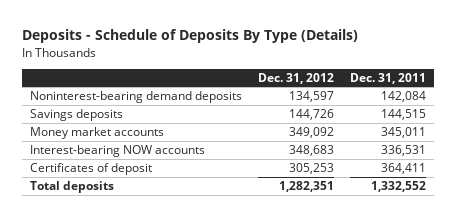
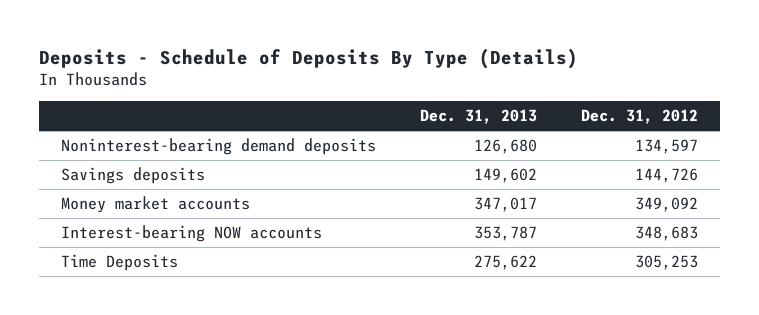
- | Dec. 31, 2012 | Dec. 31, 2011
+ | Dec. 31, 2013 | Dec. 31, 2012
- Certificates of deposit | 305,253 | 364,411
- Total deposits | 1,282,351 | 1,332,552
+ Time Deposits | 275,622 | 305,253

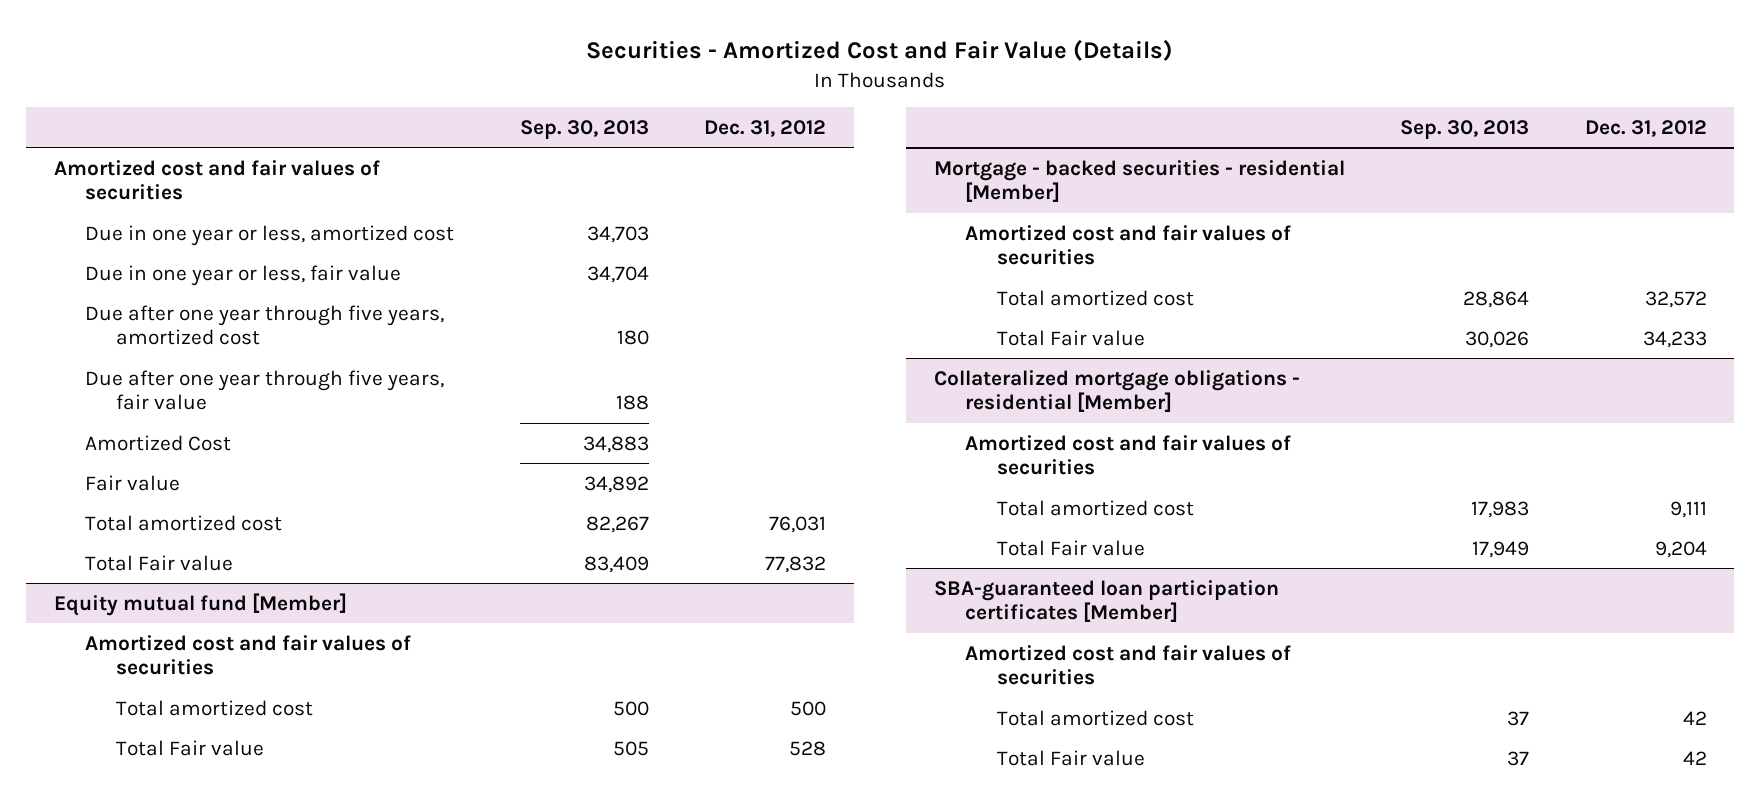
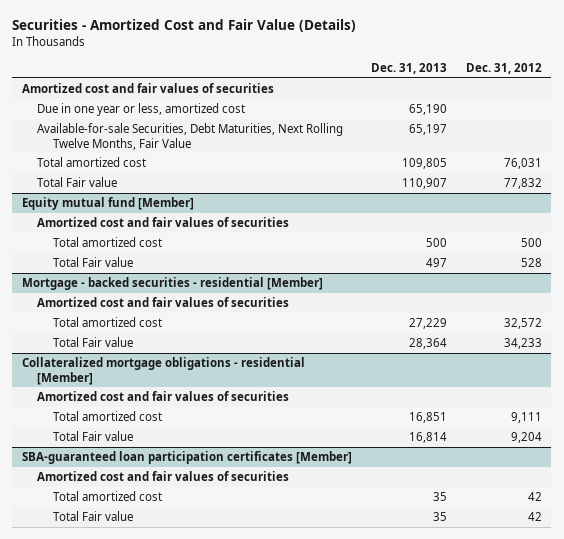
- | Sep. 30, 2013 | Dec. 31, 2012
+ | Dec. 31, 2013 | Dec. 31, 2012
- Due in one year or less, fair value | 34,704 |
- Due after one year through five years, amortized cost | 180 |
- Due after one year through five years, fair value | 188 |
- Amortized Cost | 34,883 |
- Fair value | 34,892 |
+ Available-for-sale Securities, Debt Maturities, Next Rolling Twelve Months, Fair Value | 65,197 |

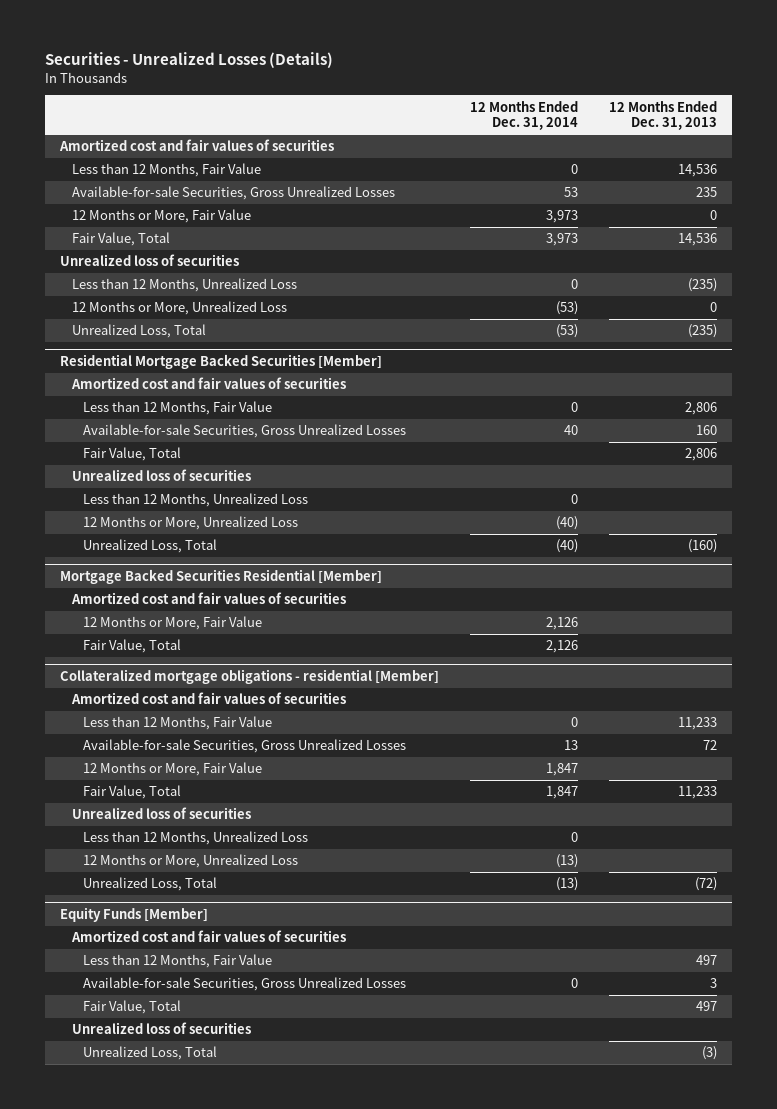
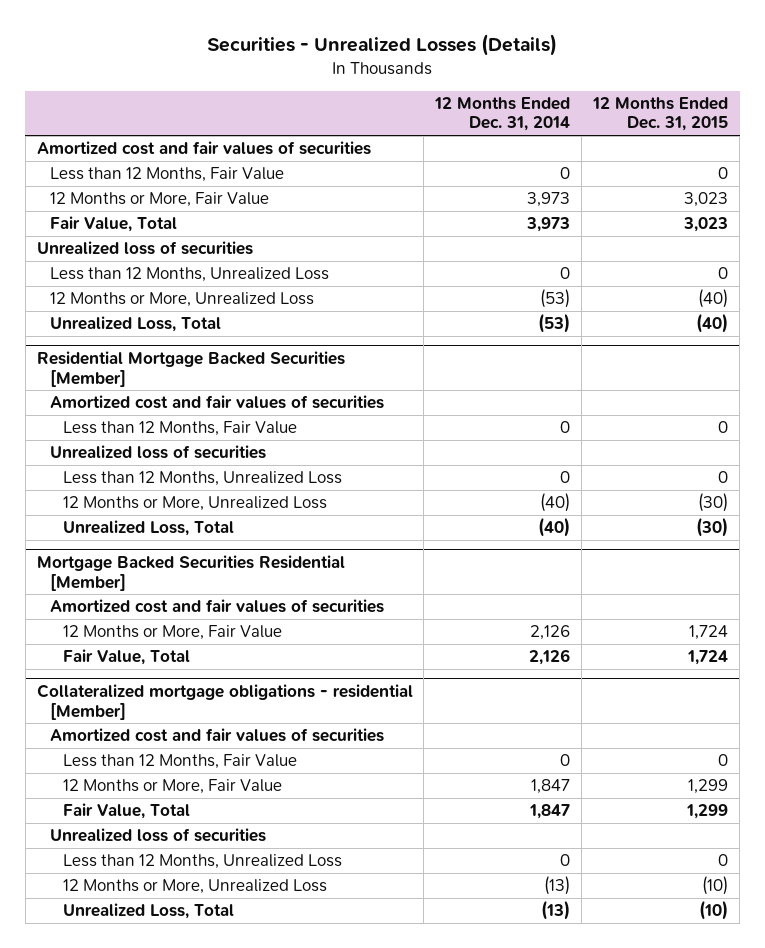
- | 12 Months Ended Dec. 31, 2014 | 12 Months Ended Dec. 31, 2013
+ | 12 Months Ended Dec. 31, 2014 | 12 Months Ended Dec. 31, 2015
- Available-for-sale Securities, Gross Unrealized Losses | 53 | 235
@ Residential Mortgage Backed Securities [Member]
- Available-for-sale Securities, Gross Unrealized Losses | 40 | 160
- Fair Value, Total | | 2,806
@ Collateralized mortgage obligations - residential [Member]
- Available-for-sale Securities, Gross Unrealized Losses | 13 | 72
- Equity Funds [Member]
- Amortized cost and fair values of securities
- Less than 12 Months, Fair Value | | 497
- Available-for-sale Securities, Gross Unrealized Losses | 0 | 3
- Fair Value, Total | | 497
- Unrealized loss of securities
- Unrealized Loss, Total | | (3)

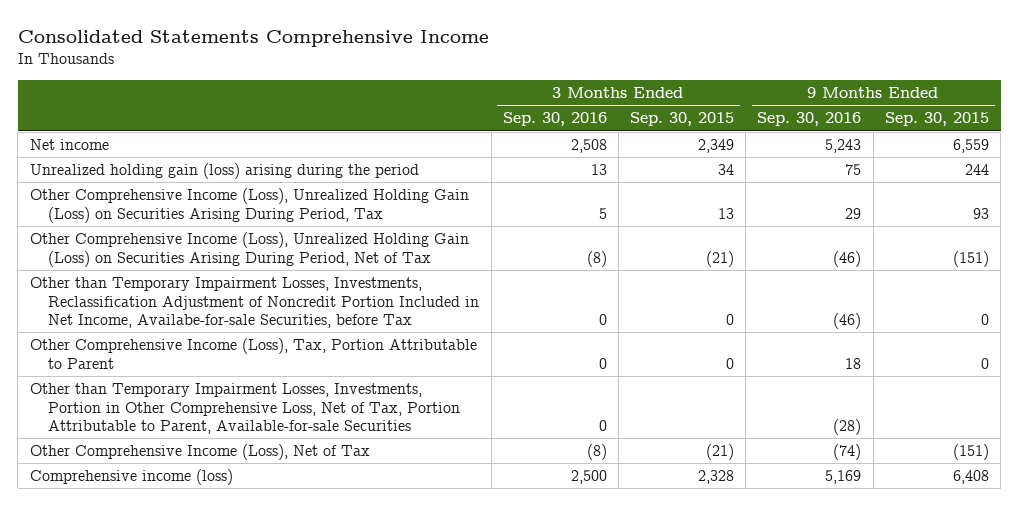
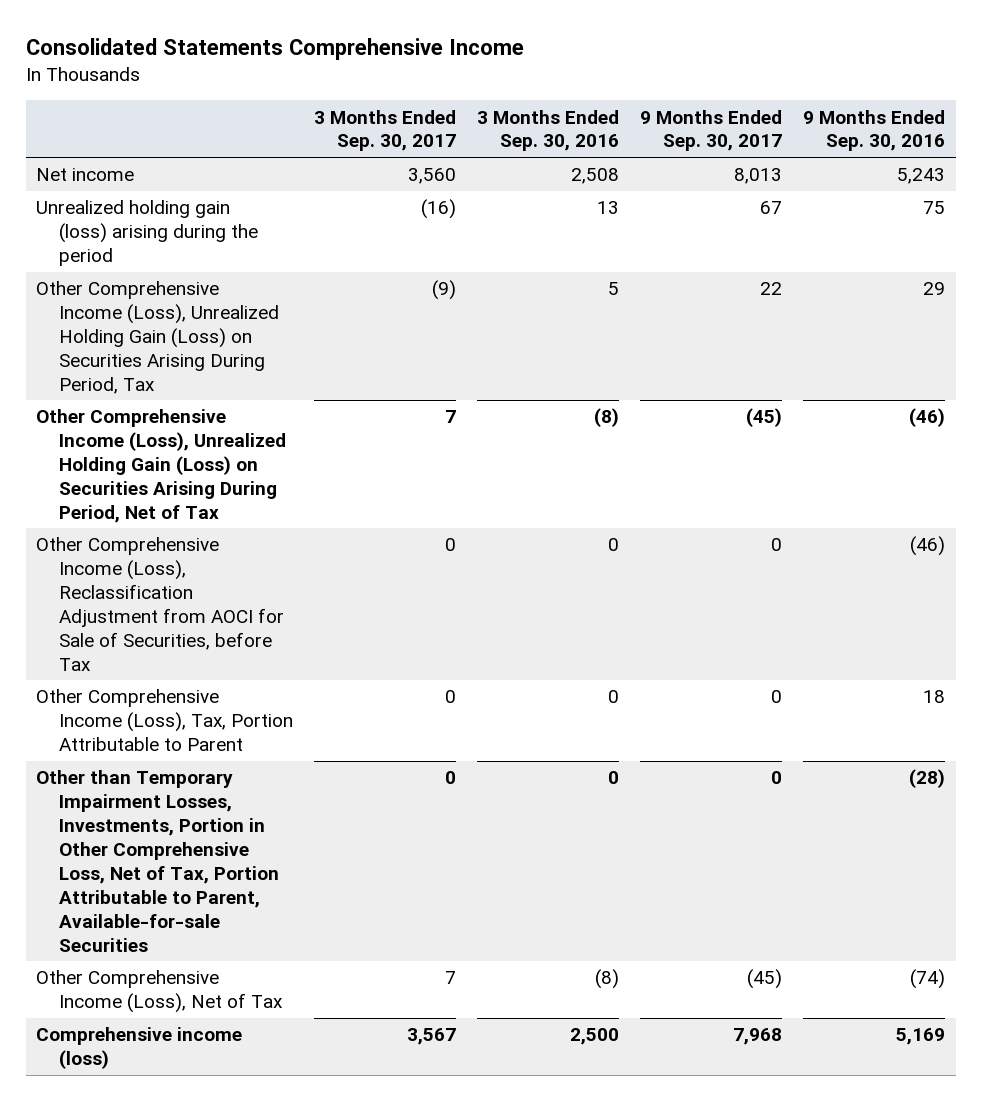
- | 3 Months Ended Sep. 30, 2016 | 3 Months Ended Sep. 30, 2015 | 9 Months Ended Sep. 30, 2016 | 9 Months Ended Sep. 30, 2015
+ | 3 Months Ended Sep. 30, 2017 | 3 Months Ended Sep. 30, 2016 | 9 Months Ended Sep. 30, 2017 | 9 Months Ended Sep. 30, 2016
- Other than Temporary Impairment Losses, Investments, Reclassification Adjustment of Noncredit Portion Included in Net Income, Availabe-for-sale Securities, before Tax | 0 | 0 | (46) | 0
+ Other Comprehensive Income (Loss), Reclassification Adjustment from AOCI for Sale of Securities, before Tax | 0 | 0 | 0 | (46)

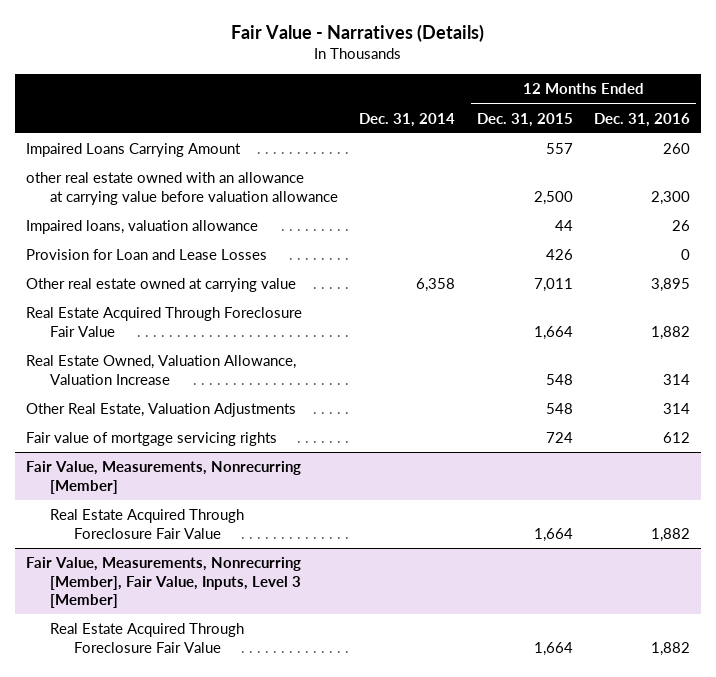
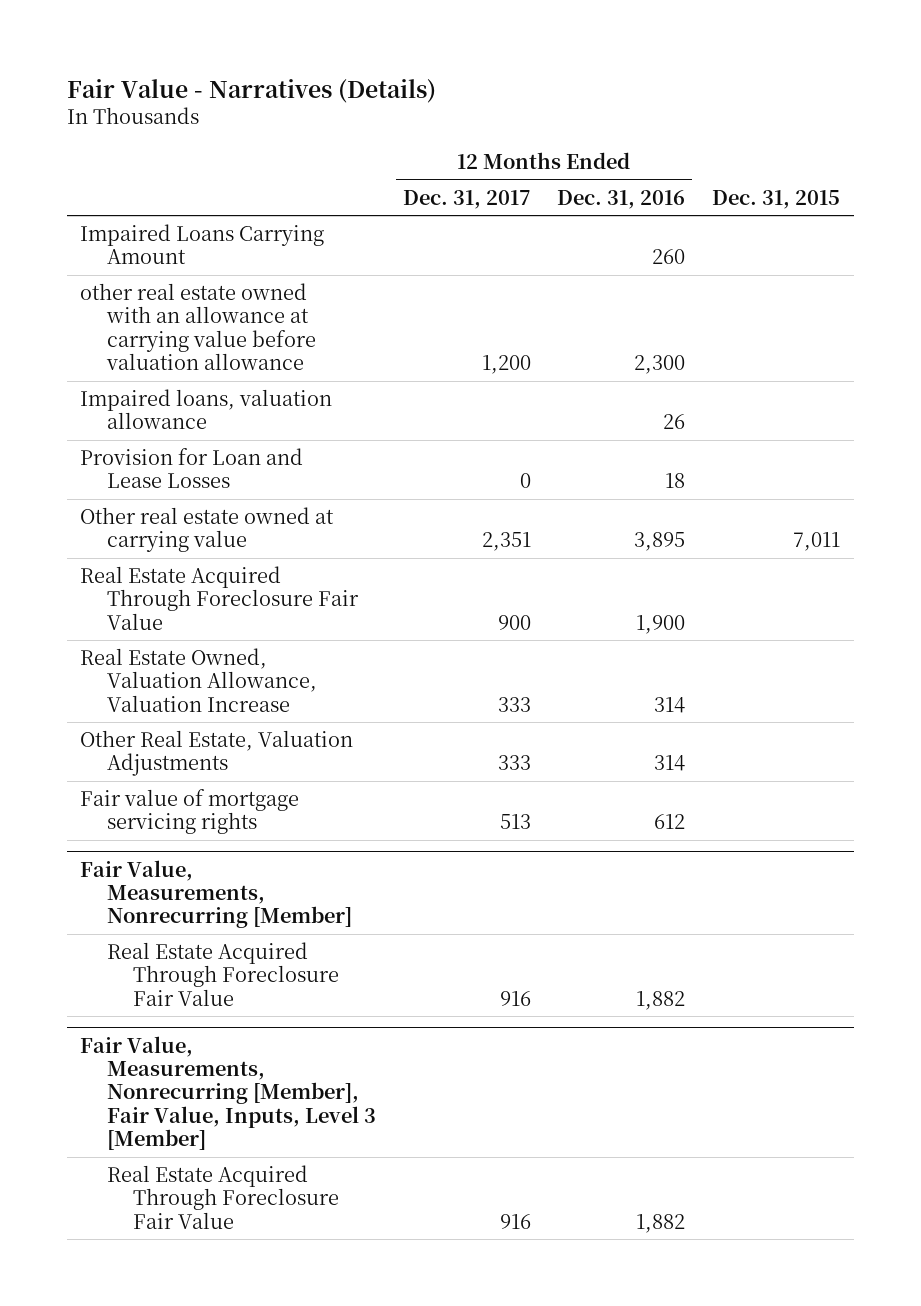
- | Dec. 31, 2014 | 12 Months Ended Dec. 31, 2015 | 12 Months Ended Dec. 31, 2016
+ | 12 Months Ended Dec. 31, 2017 | 12 Months Ended Dec. 31, 2016 | Dec. 31, 2015
- Provision for Loan and Lease Losses | | 426 | 0
+ Provision for Loan and Lease Losses | 0 | 18 |
- Real Estate Acquired Through Foreclosure Fair Value | | 1,664 | 1,882
+ Real Estate Acquired Through Foreclosure Fair Value | 900 | 1,900 |

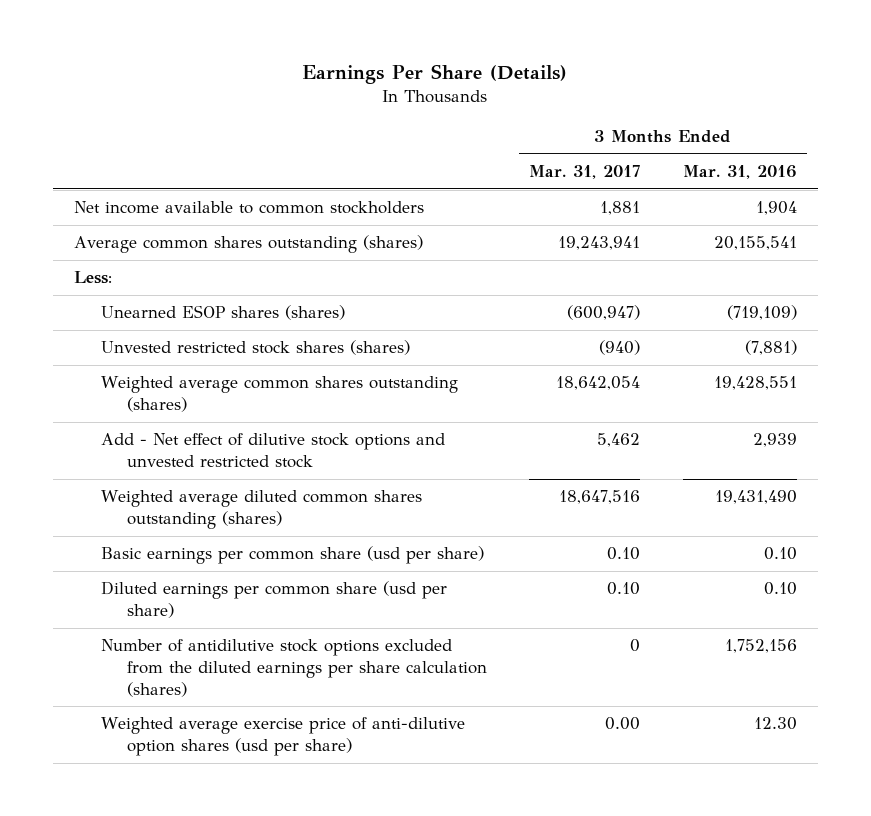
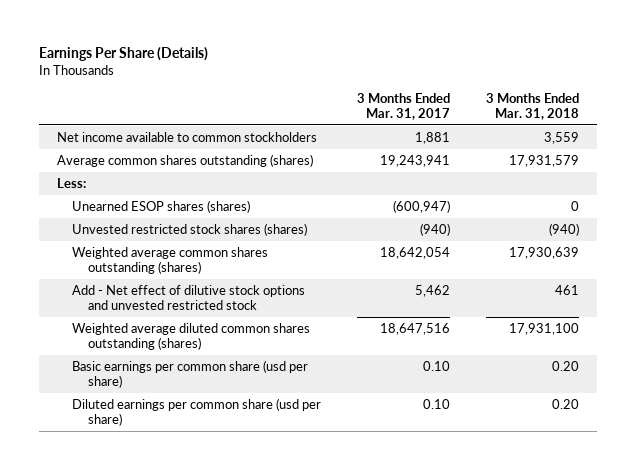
- | 3 Months Ended Mar. 31, 2017 | 3 Months Ended Mar. 31, 2016
+ | 3 Months Ended Mar. 31, 2017 | 3 Months Ended Mar. 31, 2018
- Number of antidilutive stock options excluded from the diluted earnings per share calculation (shares) | 0 | 1,752,156
- Weighted average exercise price of anti-dilutive option shares (usd per share) | 0.00 | 12.30

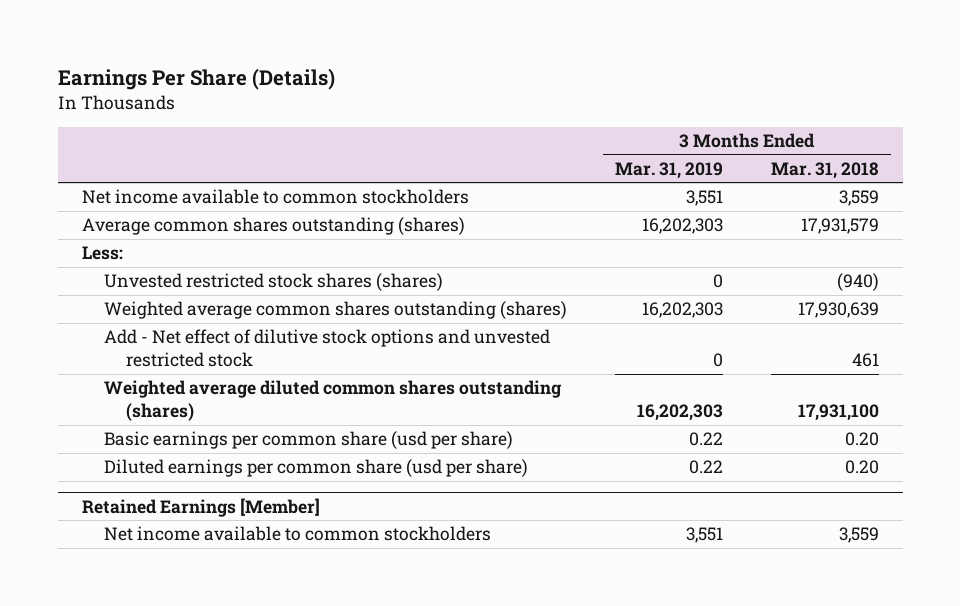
- | 3 Months Ended Mar. 31, 2017 | 3 Months Ended Mar. 31, 2018
+ | 3 Months Ended Mar. 31, 2019 | 3 Months Ended Mar. 31, 2018
- Unearned ESOP shares (shares) | (600,947) | 0
+ Retained Earnings [Member]
+ Net income available to common stockholders | 3,551 | 3,559

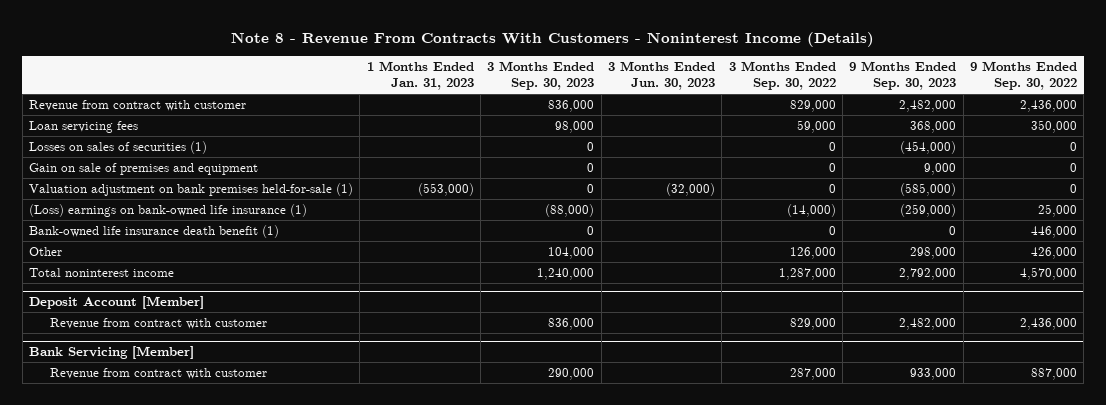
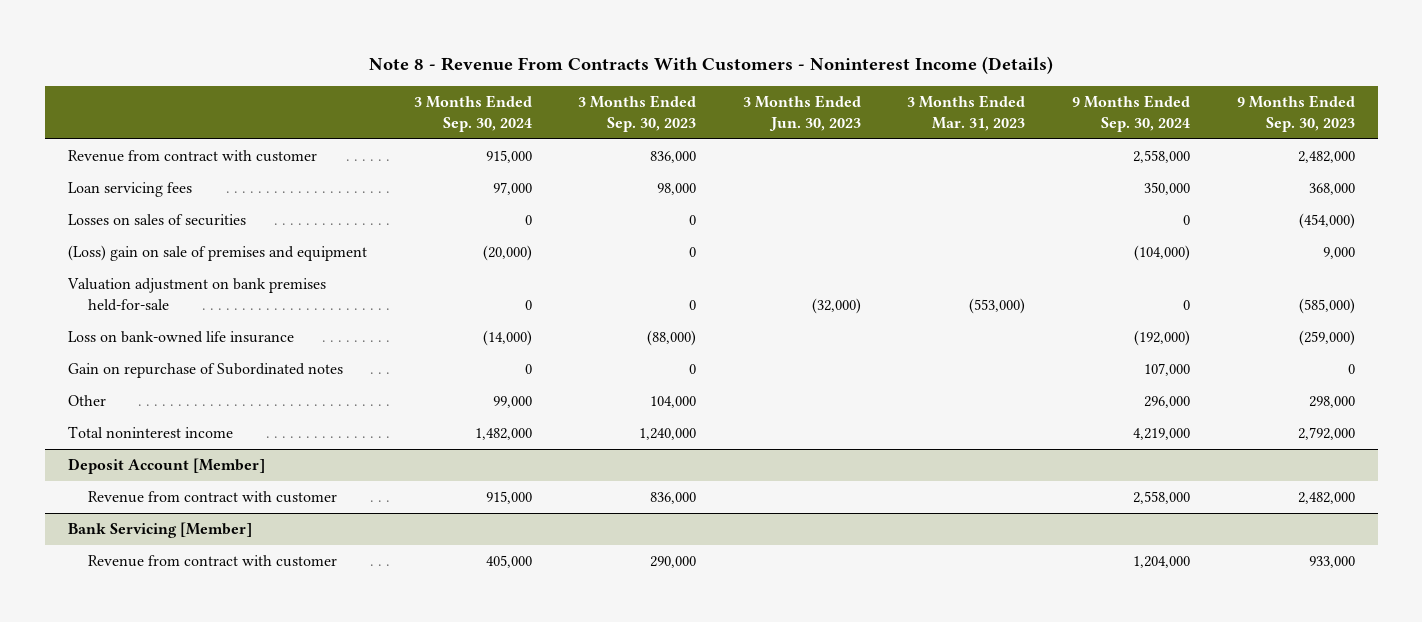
- | 1 Months Ended Jan. 31, 2023 | 3 Months Ended Sep. 30, 2023 | 3 Months Ended Jun. 30, 2023 | 3 Months Ended Sep. 30, 2022 | 9 Months Ended Sep. 30, 2023 | 9 Months Ended Sep. 30, 2022
+ | 3 Months Ended Sep. 30, 2024 | 3 Months Ended Sep. 30, 2023 | 3 Months Ended Jun. 30, 2023 | 3 Months Ended Mar. 31, 2023 | 9 Months Ended Sep. 30, 2024 | 9 Months Ended Sep. 30, 2023
- Losses on sales of securities (1) | | 0 | | 0 | (454,000) | 0
- Gain on sale of premises and equipment | | 0 | | 0 | 9,000 | 0
- Valuation adjustment on bank premises held-for-sale (1) | (553,000) | 0 | (32,000) | 0 | (585,000) | 0
- (Loss) earnings on bank-owned life insurance (1) | | (88,000) | | (14,000) | (259,000) | 25,000
- Bank-owned life insurance death benefit (1) | | 0 | | 0 | 0 | 446,000
+ Losses on sales of securities | 0 | 0 | | | 0 | (454,000)
+ (Loss) gain on sale of premises and equipment | (20,000) | 0 | | | (104,000) | 9,000
+ Valuation adjustment on bank premises held-for-sale | 0 | 0 | (32,000) | (553,000) | 0 | (585,000)
+ Loss on bank-owned life insurance | (14,000) | (88,000) | | | (192,000) | (259,000)
+ Gain on repurchase of Subordinated notes | 0 | 0 | | | 107,000 | 0

